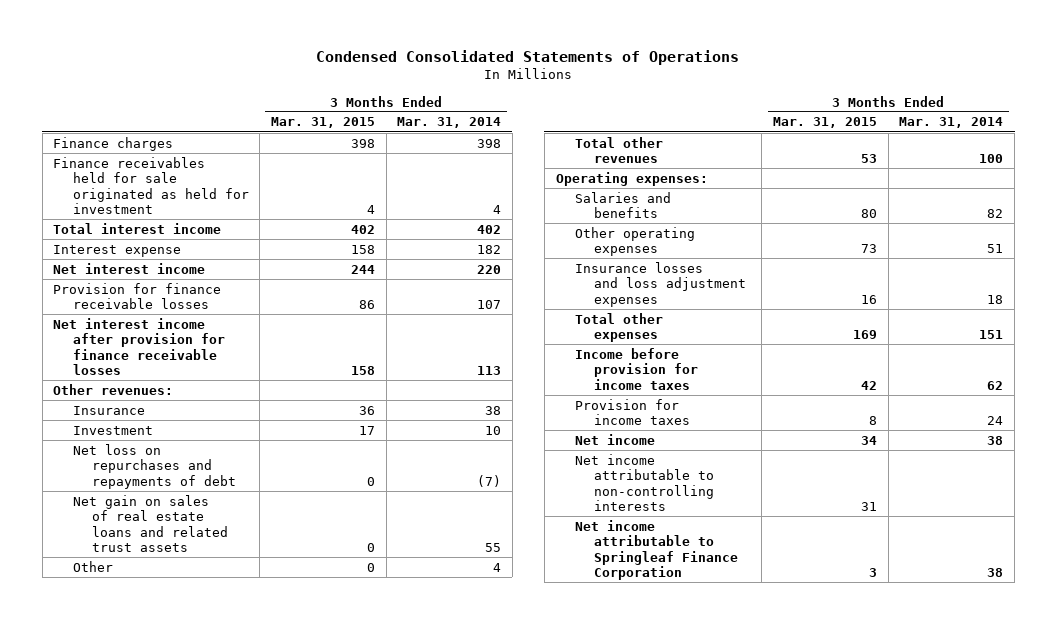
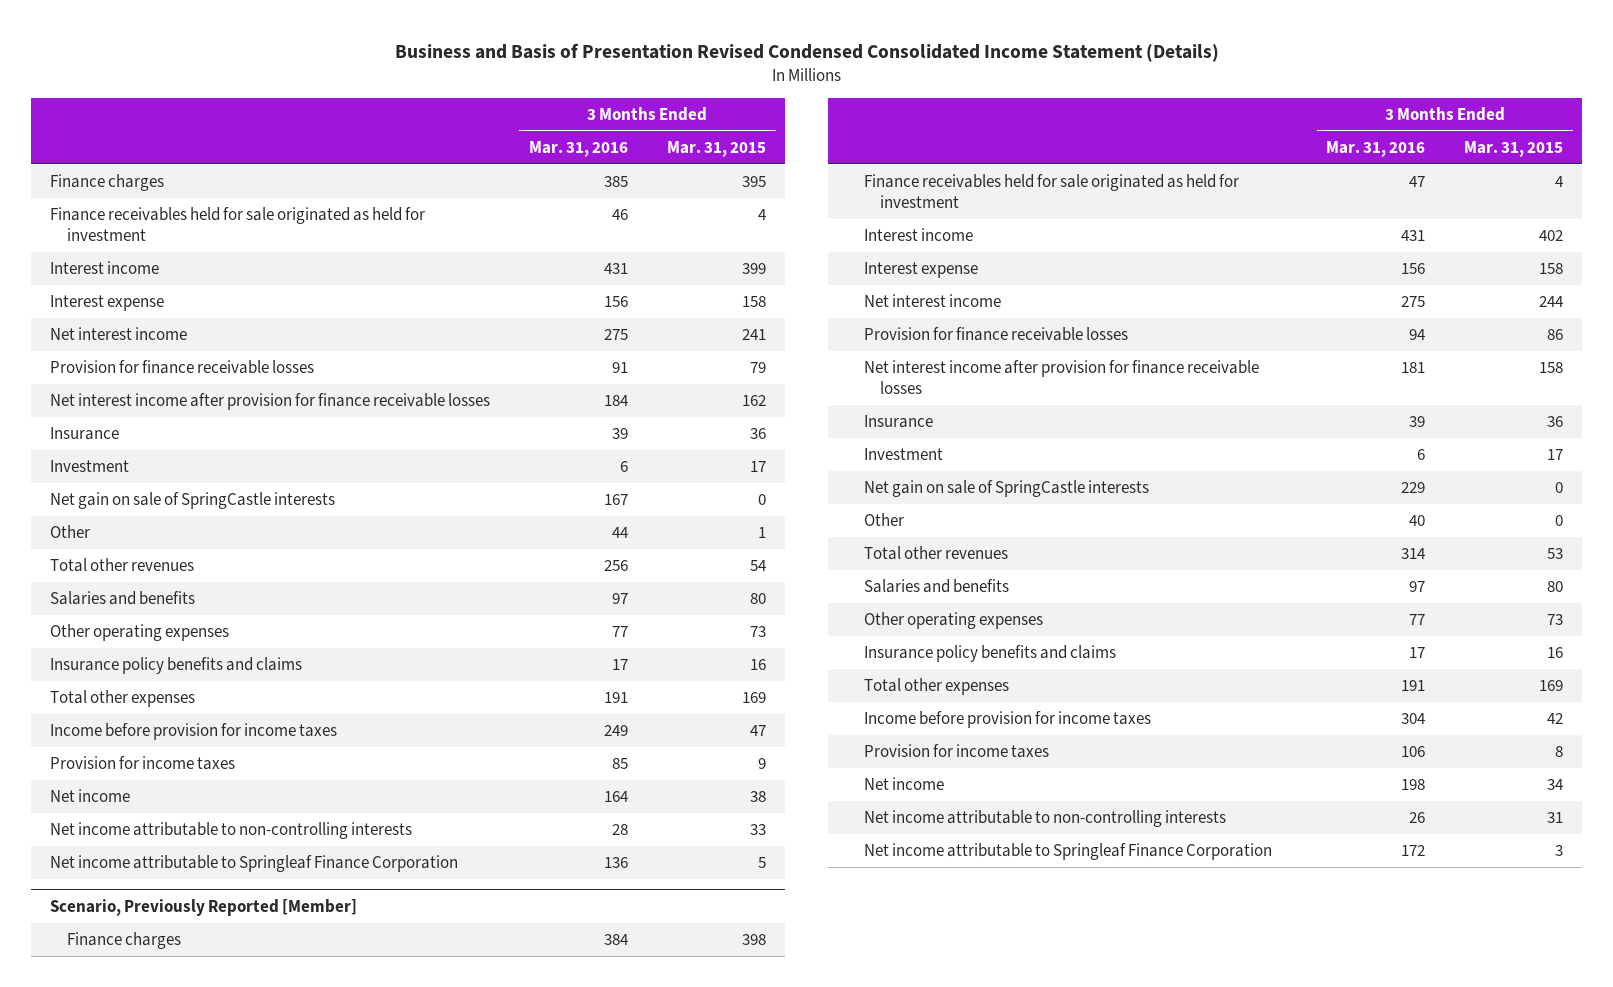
- Condensed Consolidated Statements of Operations
+ Business and Basis of Presentation Revised Condensed Consolidated Income Statement (Details)
- | 3 Months Ended Mar. 31, 2015 | 3 Months Ended Mar. 31, 2014
+ | 3 Months Ended Mar. 31, 2016 | 3 Months Ended Mar. 31, 2015
+ Finance charges | 385 | 395
+ Finance receivables held for sale originated as held for investment | 46 | 4
+ Interest income | 431 | 399
+ Interest expense | 156 | 158
+ Net interest income | 275 | 241
+ Provision for finance receivable losses | 91 | 79
+ Net interest income after provision for finance receivable losses | 184 | 162
+ Insurance | 39 | 36
+ Investment | 6 | 17
+ Net gain on sale of SpringCastle interests | 167 | 0
+ Other | 44 | 1
+ Total other revenues | 256 | 54
+ Salaries and benefits | 97 | 80
+ Other operating expenses | 77 | 73
+ Insurance policy benefits and claims | 17 | 16
+ Total other expenses | 191 | 169
+ Income before provision for income taxes | 249 | 47
+ Provision for income taxes | 85 | 9
+ Net income | 164 | 38
+ Net income attributable to non-controlling interests | 28 | 33
+ Net income attributable to Springleaf Finance Corporation | 136 | 5
+ Scenario, Previously Reported [Member]
- Total interest income | 402 | 402
+ Interest income | 431 | 402
- Other revenues:
- Net loss on repurchases and repayments of debt | 0 | (7)
- Net gain on sales of real estate loans and related trust assets | 0 | 55
+ Net gain on sale of SpringCastle interests | 229 | 0
- Operating expenses:
- Insurance losses and loss adjustment expenses | 16 | 18
+ Insurance policy benefits and claims | 17 | 16

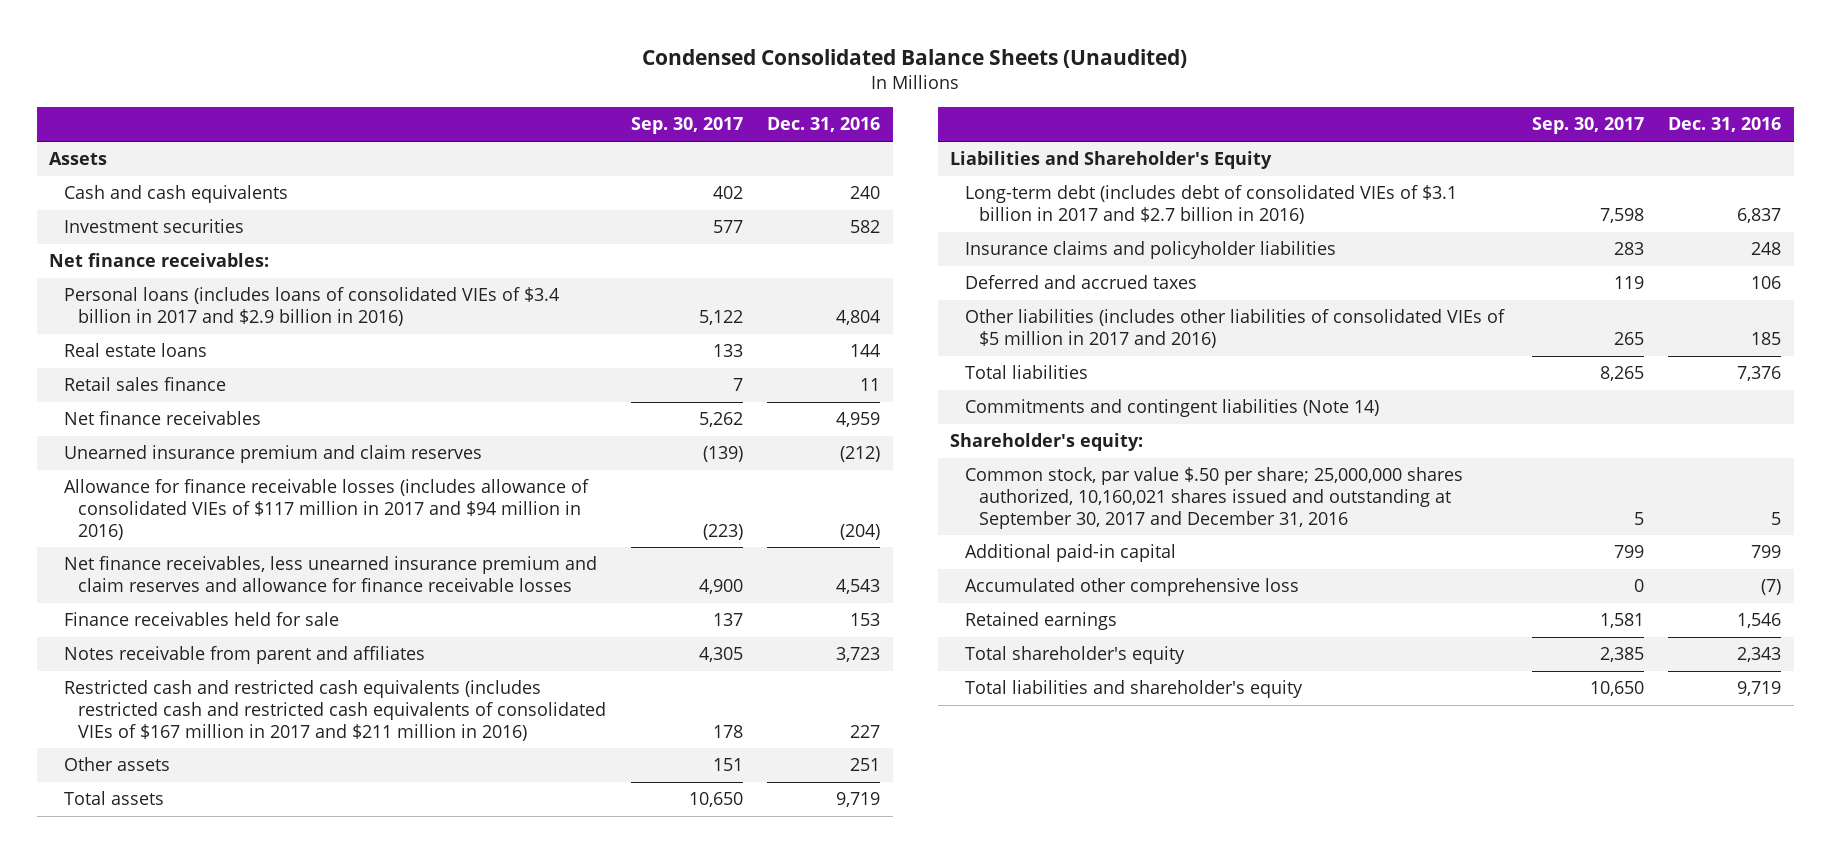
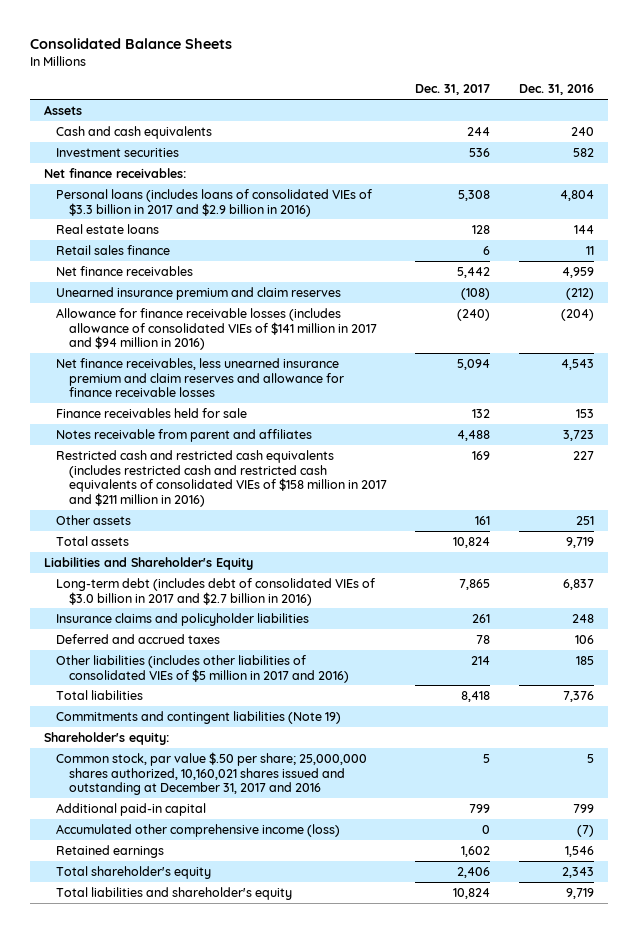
- Condensed Consolidated Balance Sheets (Unaudited)
+ Consolidated Balance Sheets
- | Sep. 30, 2017 | Dec. 31, 2016
+ | Dec. 31, 2017 | Dec. 31, 2016
- Personal loans (includes loans of consolidated VIEs of $3.4 billion in 2017 and $2.9 billion in 2016) | 5,122 | 4,804
+ Personal loans (includes loans of consolidated VIEs of $3.3 billion in 2017 and $2.9 billion in 2016) | 5,308 | 4,804
- Allowance for finance receivable losses (includes allowance of consolidated VIEs of $117 million in 2017 and $94 million in 2016) | (223) | (204)
+ Allowance for finance receivable losses (includes allowance of consolidated VIEs of $141 million in 2017 and $94 million in 2016) | (240) | (204)
- Restricted cash and restricted cash equivalents (includes restricted cash and restricted cash equivalents of consolidated VIEs of $167 million in 2017 and $211 million in 2016) | 178 | 227
+ Restricted cash and restricted cash equivalents (includes restricted cash and restricted cash equivalents of consolidated VIEs of $158 million in 2017 and $211 million in 2016) | 169 | 227
- Long-term debt (includes debt of consolidated VIEs of $3.1 billion in 2017 and $2.7 billion in 2016) | 7,598 | 6,837
+ Long-term debt (includes debt of consolidated VIEs of $3.0 billion in 2017 and $2.7 billion in 2016) | 7,865 | 6,837
- Commitments and contingent liabilities (Note 14)
+ Commitments and contingent liabilities (Note 19)
- Common stock, par value $.50 per share; 25,000,000 shares authorized, 10,160,021 shares issued and outstanding at September 30, 2017 and December 31, 2016 | 5 | 5
+ Common stock, par value $.50 per share; 25,000,000 shares authorized, 10,160,021 shares issued and outstanding at December 31, 2017 and 2016 | 5 | 5
- Accumulated other comprehensive loss | 0 | (7)
+ Accumulated other comprehensive income (loss) | 0 | (7)

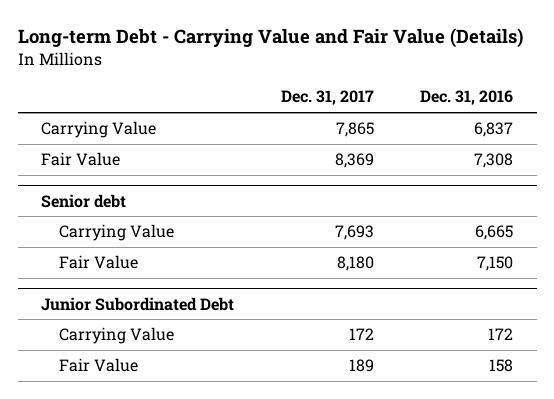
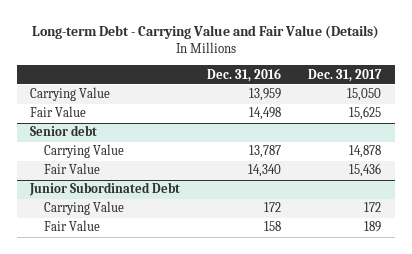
- | Dec. 31, 2017 | Dec. 31, 2016
+ | Dec. 31, 2016 | Dec. 31, 2017
- Carrying Value | 7,865 | 6,837
- Fair Value | 8,369 | 7,308
+ Carrying Value | 13,959 | 15,050
+ Fair Value | 14,498 | 15,625
@ Senior debt
- Carrying Value | 7,693 | 6,665
- Fair Value | 8,180 | 7,150
+ Carrying Value | 13,787 | 14,878
+ Fair Value | 14,340 | 15,436

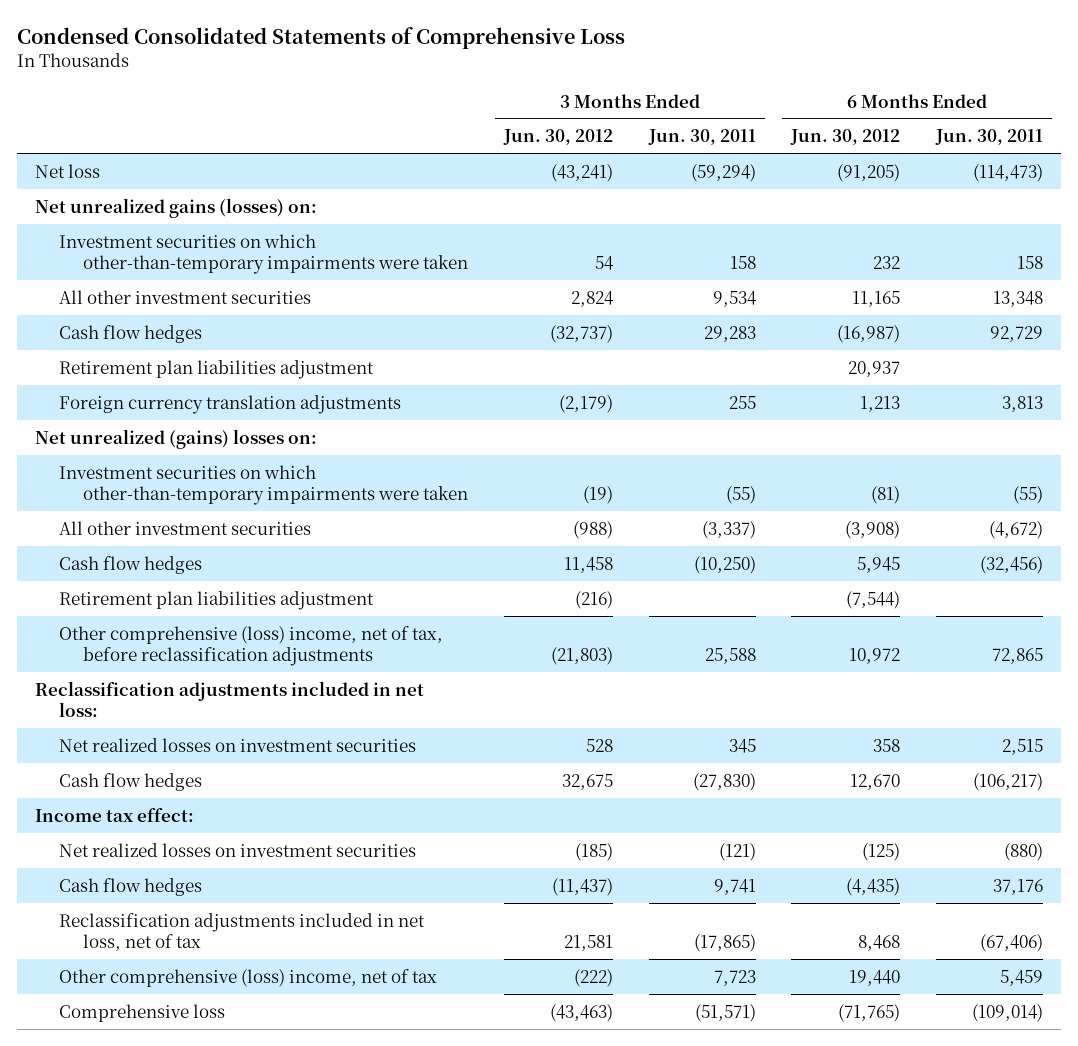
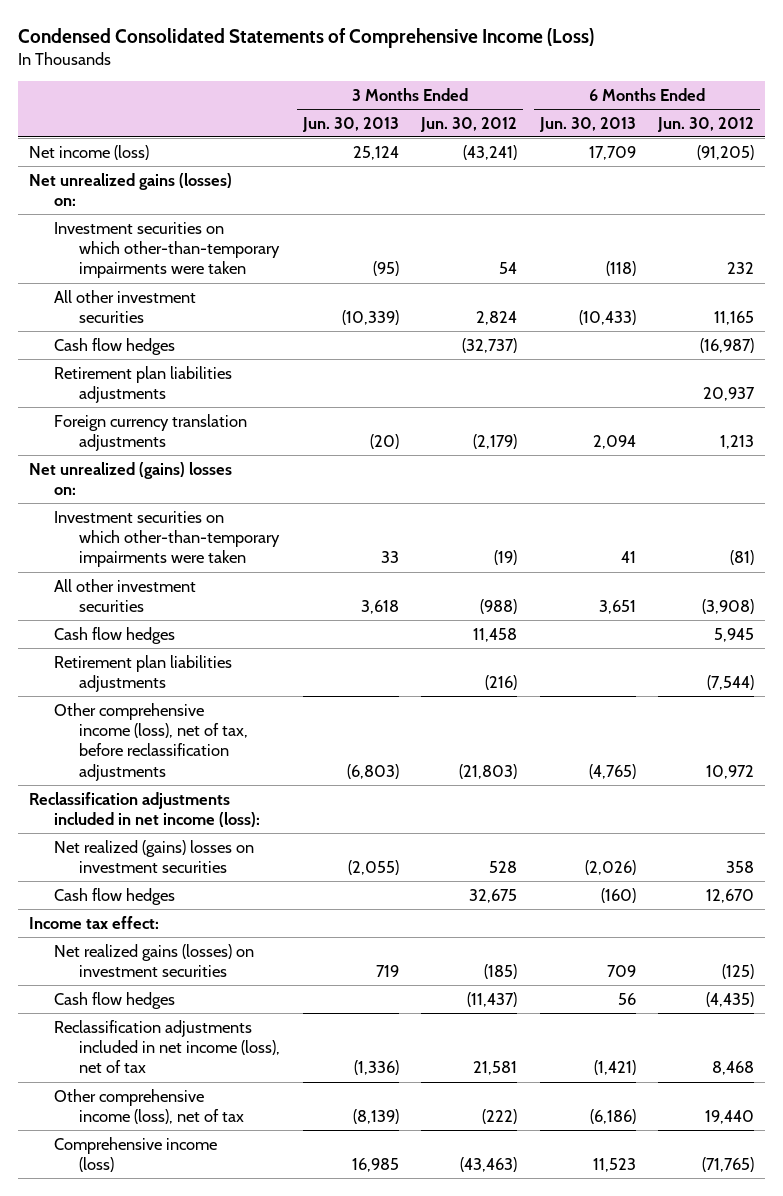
- Condensed Consolidated Statements of Comprehensive Loss
+ Condensed Consolidated Statements of Comprehensive Income (Loss)
- | 3 Months Ended Jun. 30, 2012 | 3 Months Ended Jun. 30, 2011 | 6 Months Ended Jun. 30, 2012 | 6 Months Ended Jun. 30, 2011
+ | 3 Months Ended Jun. 30, 2013 | 3 Months Ended Jun. 30, 2012 | 6 Months Ended Jun. 30, 2013 | 6 Months Ended Jun. 30, 2012
- Net loss | (43,241) | (59,294) | (91,205) | (114,473)
+ Net income (loss) | 25,124 | (43,241) | 17,709 | (91,205)
- Retirement plan liabilities adjustment | | | 20,937 |
+ Retirement plan liabilities adjustments | | | | 20,937
- Retirement plan liabilities adjustment | (216) | | (7,544) |
- Other comprehensive (loss) income, net of tax, before reclassification adjustments | (21,803) | 25,588 | 10,972 | 72,865
- Reclassification adjustments included in net loss:
- Net realized losses on investment securities | 528 | 345 | 358 | 2,515
+ Retirement plan liabilities adjustments | | (216) | | (7,544)
+ Other comprehensive income (loss), net of tax, before reclassification adjustments | (6,803) | (21,803) | (4,765) | 10,972
+ Reclassification adjustments included in net income (loss):
+ Net realized (gains) losses on investment securities | (2,055) | 528 | (2,026) | 358
- Net realized losses on investment securities | (185) | (121) | (125) | (880)
+ Net realized gains (losses) on investment securities | 719 | (185) | 709 | (125)
- Reclassification adjustments included in net loss, net of tax | 21,581 | (17,865) | 8,468 | (67,406)
- Other comprehensive (loss) income, net of tax | (222) | 7,723 | 19,440 | 5,459
- Comprehensive loss | (43,463) | (51,571) | (71,765) | (109,014)
+ Reclassification adjustments included in net income (loss), net of tax | (1,336) | 21,581 | (1,421) | 8,468
+ Other comprehensive income (loss), net of tax | (8,139) | (222) | (6,186) | 19,440
+ Comprehensive income (loss) | 16,985 | (43,463) | 11,523 | (71,765)

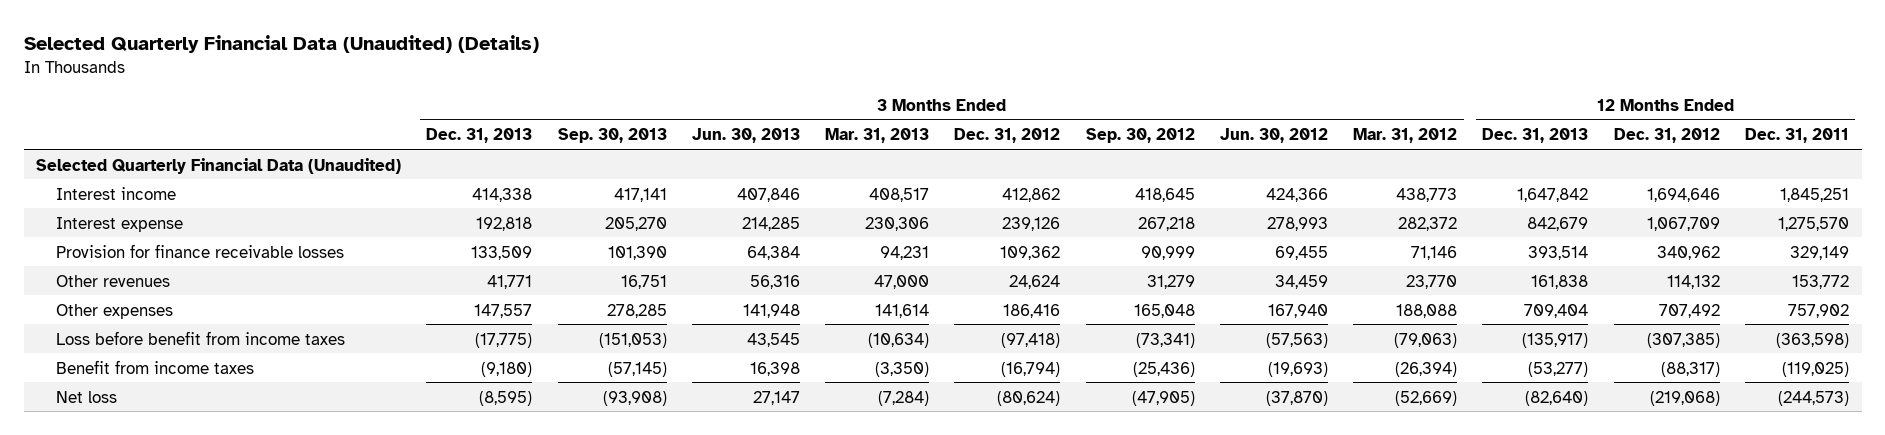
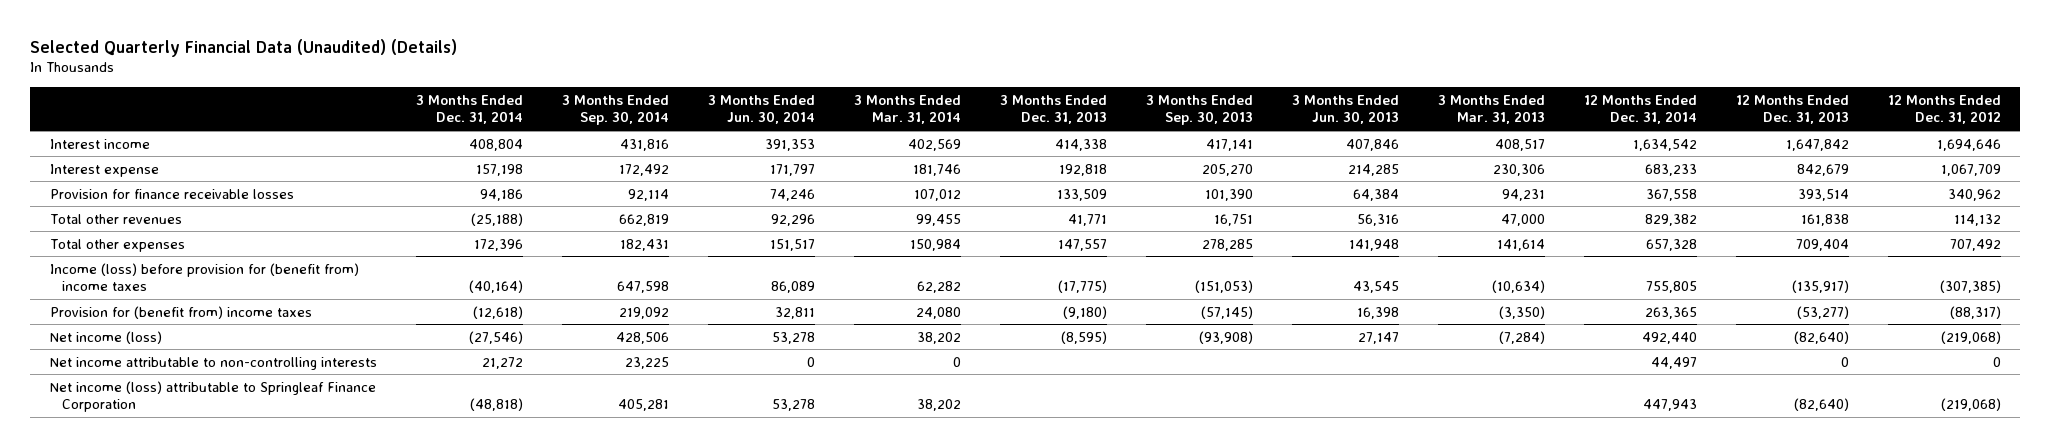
- | 3 Months Ended Dec. 31, 2013 | 3 Months Ended Sep. 30, 2013 | 3 Months Ended Jun. 30, 2013 | 3 Months Ended Mar. 31, 2013 | 3 Months Ended Dec. 31, 2012 | 3 Months Ended Sep. 30, 2012 | 3 Months Ended Jun. 30, 2012 | 3 Months Ended Mar. 31, 2012 | 12 Months Ended Dec. 31, 2013 | 12 Months Ended Dec. 31, 2012 | 12 Months Ended Dec. 31, 2011
+ | 3 Months Ended Dec. 31, 2014 | 3 Months Ended Sep. 30, 2014 | 3 Months Ended Jun. 30, 2014 | 3 Months Ended Mar. 31, 2014 | 3 Months Ended Dec. 31, 2013 | 3 Months Ended Sep. 30, 2013 | 3 Months Ended Jun. 30, 2013 | 3 Months Ended Mar. 31, 2013 | 12 Months Ended Dec. 31, 2014 | 12 Months Ended Dec. 31, 2013 | 12 Months Ended Dec. 31, 2012
- Selected Quarterly Financial Data (Unaudited)
- Other revenues | 41,771 | 16,751 | 56,316 | 47,000 | 24,624 | 31,279 | 34,459 | 23,770 | 161,838 | 114,132 | 153,772
- Other expenses | 147,557 | 278,285 | 141,948 | 141,614 | 186,416 | 165,048 | 167,940 | 188,088 | 709,404 | 707,492 | 757,902
- Loss before benefit from income taxes | (17,775) | (151,053) | 43,545 | (10,634) | (97,418) | (73,341) | (57,563) | (79,063) | (135,917) | (307,385) | (363,598)
- Benefit from income taxes | (9,180) | (57,145) | 16,398 | (3,350) | (16,794) | (25,436) | (19,693) | (26,394) | (53,277) | (88,317) | (119,025)
- Net loss | (8,595) | (93,908) | 27,147 | (7,284) | (80,624) | (47,905) | (37,870) | (52,669) | (82,640) | (219,068) | (244,573)
+ Total other revenues | (25,188) | 662,819 | 92,296 | 99,455 | 41,771 | 16,751 | 56,316 | 47,000 | 829,382 | 161,838 | 114,132
+ Total other expenses | 172,396 | 182,431 | 151,517 | 150,984 | 147,557 | 278,285 | 141,948 | 141,614 | 657,328 | 709,404 | 707,492
+ Income (loss) before provision for (benefit from) income taxes | (40,164) | 647,598 | 86,089 | 62,282 | (17,775) | (151,053) | 43,545 | (10,634) | 755,805 | (135,917) | (307,385)
+ Provision for (benefit from) income taxes | (12,618) | 219,092 | 32,811 | 24,080 | (9,180) | (57,145) | 16,398 | (3,350) | 263,365 | (53,277) | (88,317)
+ Net income (loss) | (27,546) | 428,506 | 53,278 | 38,202 | (8,595) | (93,908) | 27,147 | (7,284) | 492,440 | (82,640) | (219,068)
+ Net income attributable to non-controlling interests | 21,272 | 23,225 | 0 | 0 | | | | | 44,497 | 0 | 0
+ Net income (loss) attributable to Springleaf Finance Corporation | (48,818) | 405,281 | 53,278 | 38,202 | | | | | 447,943 | (82,640) | (219,068)

